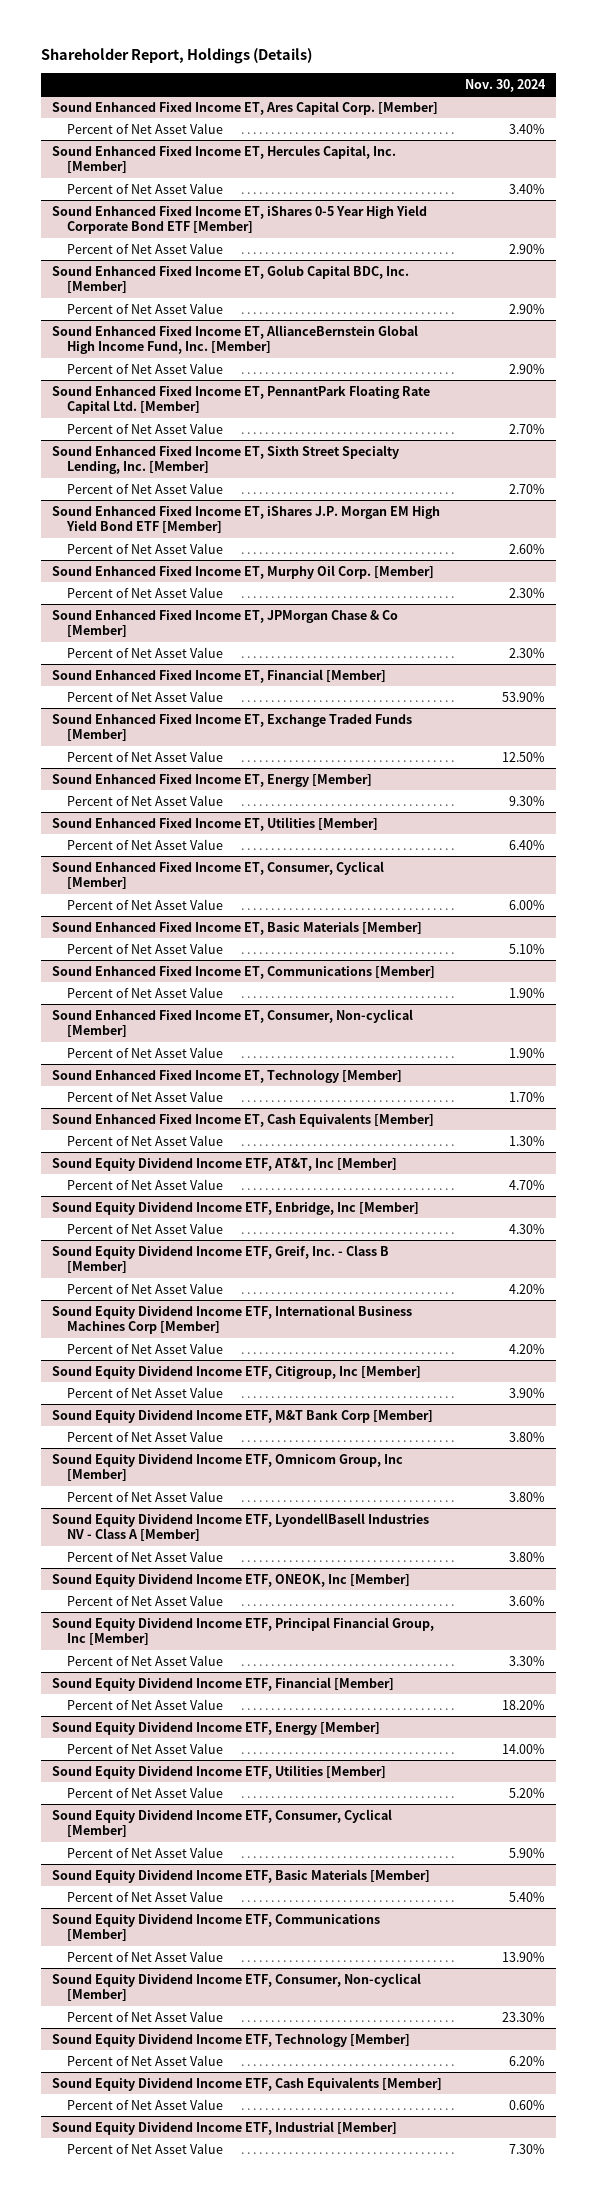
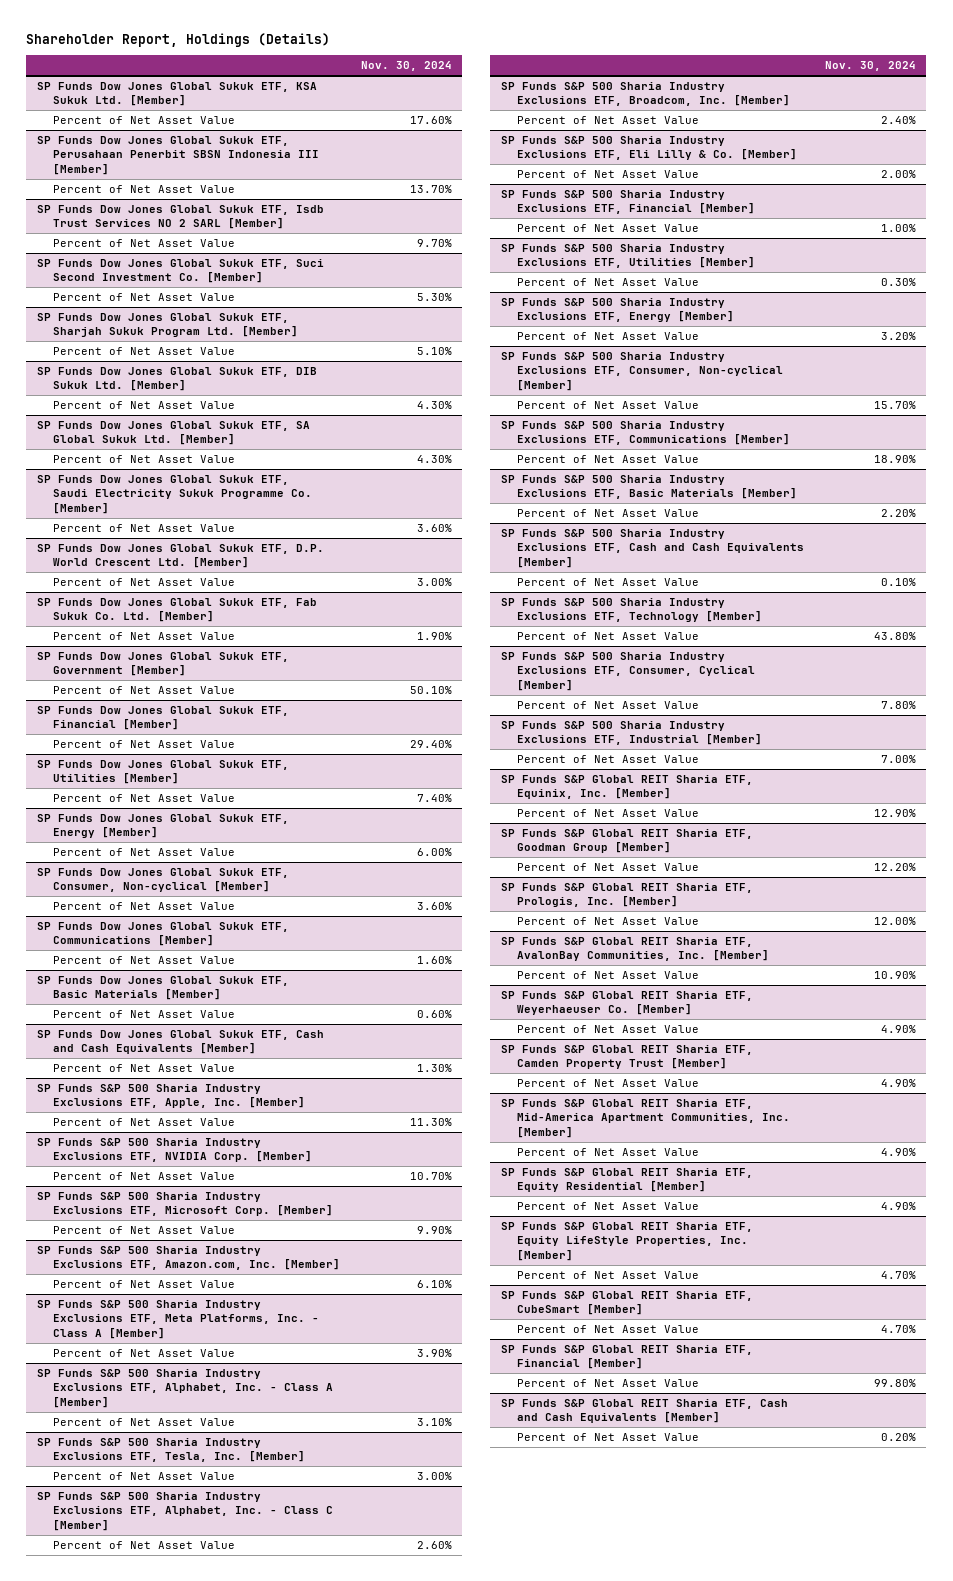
- Sound Enhanced Fixed Income ET, Ares Capital Corp. [Member]
- Percent of Net Asset Value | 3.40%
- Sound Enhanced Fixed Income ET, Hercules Capital, Inc. [Member]
- Percent of Net Asset Value | 3.40%
- Sound Enhanced Fixed Income ET, iShares 0-5 Year High Yield Corporate Bond ETF [Member]
- Percent of Net Asset Value | 2.90%
- Sound Enhanced Fixed Income ET, Golub Capital BDC, Inc. [Member]
- Percent of Net Asset Value | 2.90%
- Sound Enhanced Fixed Income ET, AllianceBernstein Global High Income Fund, Inc. [Member]
- Percent of Net Asset Value | 2.90%
- Sound Enhanced Fixed Income ET, PennantPark Floating Rate Capital Ltd. [Member]
- Percent of Net Asset Value | 2.70%
- Sound Enhanced Fixed Income ET, Sixth Street Specialty Lending, Inc. [Member]
- Percent of Net Asset Value | 2.70%
- Sound Enhanced Fixed Income ET, iShares J.P. Morgan EM High Yield Bond ETF [Member]
- Percent of Net Asset Value | 2.60%
- Sound Enhanced Fixed Income ET, Murphy Oil Corp. [Member]
- Percent of Net Asset Value | 2.30%
- Sound Enhanced Fixed Income ET, JPMorgan Chase & Co [Member]
- Percent of Net Asset Value | 2.30%
- Sound Enhanced Fixed Income ET, Financial [Member]
- Percent of Net Asset Value | 53.90%
- Sound Enhanced Fixed Income ET, Exchange Traded Funds [Member]
- Percent of Net Asset Value | 12.50%
- Sound Enhanced Fixed Income ET, Energy [Member]
- Percent of Net Asset Value | 9.30%
- Sound Enhanced Fixed Income ET, Utilities [Member]
- Percent of Net Asset Value | 6.40%
- Sound Enhanced Fixed Income ET, Consumer, Cyclical [Member]
- Percent of Net Asset Value | 6.00%
- Sound Enhanced Fixed Income ET, Basic Materials [Member]
+ SP Funds Dow Jones Global Sukuk ETF, KSA Sukuk Ltd. [Member]
+ Percent of Net Asset Value | 17.60%
+ SP Funds Dow Jones Global Sukuk ETF, Perusahaan Penerbit SBSN Indonesia III [Member]
+ Percent of Net Asset Value | 13.70%
+ SP Funds Dow Jones Global Sukuk ETF, Isdb Trust Services NO 2 SARL [Member]
+ Percent of Net Asset Value | 9.70%
+ SP Funds Dow Jones Global Sukuk ETF, Suci Second Investment Co. [Member]
+ Percent of Net Asset Value | 5.30%
+ SP Funds Dow Jones Global Sukuk ETF, Sharjah Sukuk Program Ltd. [Member]
- Sound Enhanced Fixed Income ET, Communications [Member]
- Percent of Net Asset Value | 1.90%
- Sound Enhanced Fixed Income ET, Consumer, Non-cyclical [Member]
- Percent of Net Asset Value | 1.90%
- Sound Enhanced Fixed Income ET, Technology [Member]
- Percent of Net Asset Value | 1.70%
- Sound Enhanced Fixed Income ET, Cash Equivalents [Member]
- Percent of Net Asset Value | 1.30%
- Sound Equity Dividend Income ETF, AT&T, Inc [Member]
- Percent of Net Asset Value | 4.70%
- Sound Equity Dividend Income ETF, Enbridge, Inc [Member]
+ SP Funds Dow Jones Global Sukuk ETF, DIB Sukuk Ltd. [Member]
- Sound Equity Dividend Income ETF, Greif, Inc. - Class B [Member]
- Percent of Net Asset Value | 4.20%
- Sound Equity Dividend Income ETF, International Business Machines Corp [Member]
- Percent of Net Asset Value | 4.20%
- Sound Equity Dividend Income ETF, Citigroup, Inc [Member]
- Percent of Net Asset Value | 3.90%
- Sound Equity Dividend Income ETF, M&T Bank Corp [Member]
- Percent of Net Asset Value | 3.80%
- Sound Equity Dividend Income ETF, Omnicom Group, Inc [Member]
- Percent of Net Asset Value | 3.80%
- Sound Equity Dividend Income ETF, LyondellBasell Industries NV - Class A [Member]
- Percent of Net Asset Value | 3.80%
- Sound Equity Dividend Income ETF, ONEOK, Inc [Member]
+ SP Funds Dow Jones Global Sukuk ETF, SA Global Sukuk Ltd. [Member]
+ Percent of Net Asset Value | 4.30%
+ SP Funds Dow Jones Global Sukuk ETF, Saudi Electricity Sukuk Programme Co. [Member]
- Sound Equity Dividend Income ETF, Principal Financial Group, Inc [Member]
- Percent of Net Asset Value | 3.30%
- Sound Equity Dividend Income ETF, Financial [Member]
- Percent of Net Asset Value | 18.20%
- Sound Equity Dividend Income ETF, Energy [Member]
- Percent of Net Asset Value | 14.00%
- Sound Equity Dividend Income ETF, Utilities [Member]
- Percent of Net Asset Value | 5.20%
- Sound Equity Dividend Income ETF, Consumer, Cyclical [Member]
- Percent of Net Asset Value | 5.90%
- Sound Equity Dividend Income ETF, Basic Materials [Member]
- Percent of Net Asset Value | 5.40%
- Sound Equity Dividend Income ETF, Communications [Member]
- Percent of Net Asset Value | 13.90%
- Sound Equity Dividend Income ETF, Consumer, Non-cyclical [Member]
- Percent of Net Asset Value | 23.30%
- Sound Equity Dividend Income ETF, Technology [Member]
- Percent of Net Asset Value | 6.20%
- Sound Equity Dividend Income ETF, Cash Equivalents [Member]
+ SP Funds Dow Jones Global Sukuk ETF, D.P. World Crescent Ltd. [Member]
+ Percent of Net Asset Value | 3.00%
+ SP Funds Dow Jones Global Sukuk ETF, Fab Sukuk Co. Ltd. [Member]
+ Percent of Net Asset Value | 1.90%
+ SP Funds Dow Jones Global Sukuk ETF, Government [Member]
+ Percent of Net Asset Value | 50.10%
+ SP Funds Dow Jones Global Sukuk ETF, Financial [Member]
+ Percent of Net Asset Value | 29.40%
+ SP Funds Dow Jones Global Sukuk ETF, Utilities [Member]
+ Percent of Net Asset Value | 7.40%
+ SP Funds Dow Jones Global Sukuk ETF, Energy [Member]
+ Percent of Net Asset Value | 6.00%
+ SP Funds Dow Jones Global Sukuk ETF, Consumer, Non-cyclical [Member]
+ Percent of Net Asset Value | 3.60%
+ SP Funds Dow Jones Global Sukuk ETF, Communications [Member]
+ Percent of Net Asset Value | 1.60%
+ SP Funds Dow Jones Global Sukuk ETF, Basic Materials [Member]
- Sound Equity Dividend Income ETF, Industrial [Member]
- Percent of Net Asset Value | 7.30%
+ SP Funds Dow Jones Global Sukuk ETF, Cash and Cash Equivalents [Member]
+ Percent of Net Asset Value | 1.30%
+ SP Funds S&P 500 Sharia Industry Exclusions ETF, Apple, Inc. [Member]
+ Percent of Net Asset Value | 11.30%
+ SP Funds S&P 500 Sharia Industry Exclusions ETF, NVIDIA Corp. [Member]
+ Percent of Net Asset Value | 10.70%
+ SP Funds S&P 500 Sharia Industry Exclusions ETF, Microsoft Corp. [Member]
+ Percent of Net Asset Value | 9.90%
+ SP Funds S&P 500 Sharia Industry Exclusions ETF, Amazon.com, Inc. [Member]
+ Percent of Net Asset Value | 6.10%
+ SP Funds S&P 500 Sharia Industry Exclusions ETF, Meta Platforms, Inc. - Class A [Member]
+ Percent of Net Asset Value | 3.90%
+ SP Funds S&P 500 Sharia Industry Exclusions ETF, Alphabet, Inc. - Class A [Member]
+ Percent of Net Asset Value | 3.10%
+ SP Funds S&P 500 Sharia Industry Exclusions ETF, Tesla, Inc. [Member]
+ Percent of Net Asset Value | 3.00%
+ SP Funds S&P 500 Sharia Industry Exclusions ETF, Alphabet, Inc. - Class C [Member]
+ Percent of Net Asset Value | 2.60%
+ SP Funds S&P 500 Sharia Industry Exclusions ETF, Broadcom, Inc. [Member]
+ Percent of Net Asset Value | 2.40%
+ SP Funds S&P 500 Sharia Industry Exclusions ETF, Eli Lilly & Co. [Member]
+ Percent of Net Asset Value | 2.00%
+ SP Funds S&P 500 Sharia Industry Exclusions ETF, Financial [Member]
+ Percent of Net Asset Value | 1.00%
+ SP Funds S&P 500 Sharia Industry Exclusions ETF, Utilities [Member]
+ Percent of Net Asset Value | 0.30%
+ SP Funds S&P 500 Sharia Industry Exclusions ETF, Energy [Member]
+ Percent of Net Asset Value | 3.20%
+ SP Funds S&P 500 Sharia Industry Exclusions ETF, Consumer, Non-cyclical [Member]
+ Percent of Net Asset Value | 15.70%
+ SP Funds S&P 500 Sharia Industry Exclusions ETF, Communications [Member]
+ Percent of Net Asset Value | 18.90%
+ SP Funds S&P 500 Sharia Industry Exclusions ETF, Basic Materials [Member]
+ Percent of Net Asset Value | 2.20%
+ SP Funds S&P 500 Sharia Industry Exclusions ETF, Cash and Cash Equivalents [Member]
+ Percent of Net Asset Value | 0.10%
+ SP Funds S&P 500 Sharia Industry Exclusions ETF, Technology [Member]
+ Percent of Net Asset Value | 43.80%
+ SP Funds S&P 500 Sharia Industry Exclusions ETF, Consumer, Cyclical [Member]
+ Percent of Net Asset Value | 7.80%
+ SP Funds S&P 500 Sharia Industry Exclusions ETF, Industrial [Member]
+ Percent of Net Asset Value | 7.00%
+ SP Funds S&P Global REIT Sharia ETF, Equinix, Inc. [Member]
+ Percent of Net Asset Value | 12.90%
+ SP Funds S&P Global REIT Sharia ETF, Goodman Group [Member]
+ Percent of Net Asset Value | 12.20%
+ SP Funds S&P Global REIT Sharia ETF, Prologis, Inc. [Member]
+ Percent of Net Asset Value | 12.00%
+ SP Funds S&P Global REIT Sharia ETF, AvalonBay Communities, Inc. [Member]
+ Percent of Net Asset Value | 10.90%
+ SP Funds S&P Global REIT Sharia ETF, Weyerhaeuser Co. [Member]
+ Percent of Net Asset Value | 4.90%
+ SP Funds S&P Global REIT Sharia ETF, Camden Property Trust [Member]
+ Percent of Net Asset Value | 4.90%
+ SP Funds S&P Global REIT Sharia ETF, Mid-America Apartment Communities, Inc. [Member]
+ Percent of Net Asset Value | 4.90%
+ SP Funds S&P Global REIT Sharia ETF, Equity Residential [Member]
+ Percent of Net Asset Value | 4.90%
+ SP Funds S&P Global REIT Sharia ETF, Equity LifeStyle Properties, Inc. [Member]
+ Percent of Net Asset Value | 4.70%
+ SP Funds S&P Global REIT Sharia ETF, CubeSmart [Member]
+ Percent of Net Asset Value | 4.70%
+ SP Funds S&P Global REIT Sharia ETF, Financial [Member]
+ Percent of Net Asset Value | 99.80%
+ SP Funds S&P Global REIT Sharia ETF, Cash and Cash Equivalents [Member]
+ Percent of Net Asset Value | 0.20%

